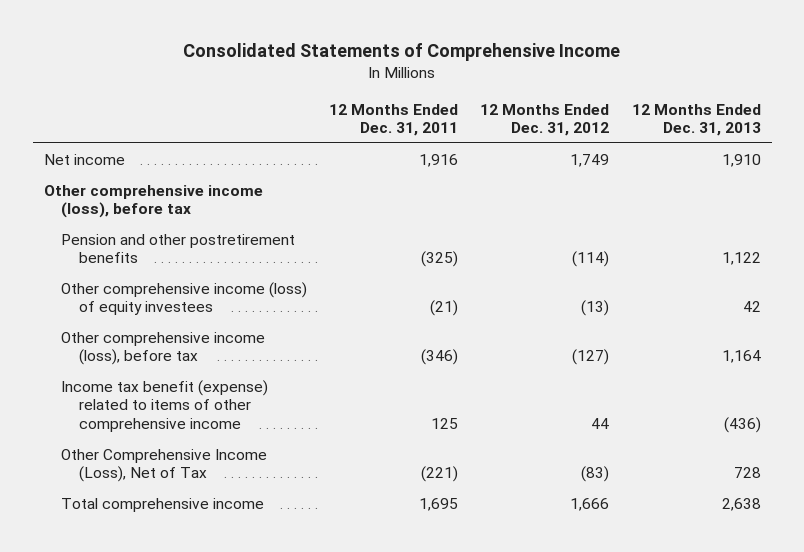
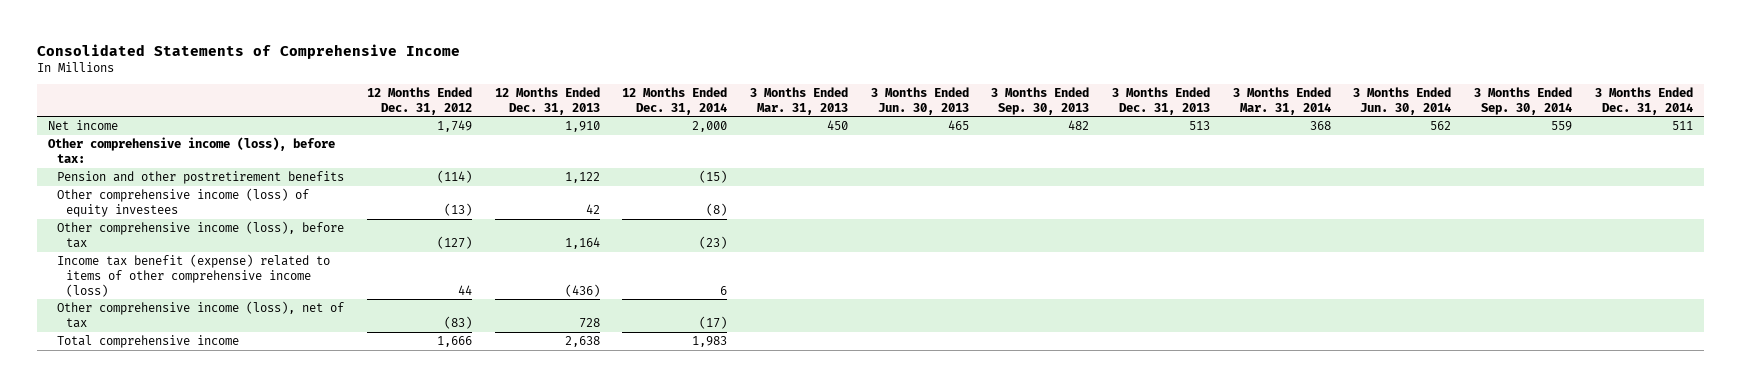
- | 12 Months Ended Dec. 31, 2011 | 12 Months Ended Dec. 31, 2012 | 12 Months Ended Dec. 31, 2013
+ | 12 Months Ended Dec. 31, 2012 | 12 Months Ended Dec. 31, 2013 | 12 Months Ended Dec. 31, 2014 | 3 Months Ended Mar. 31, 2013 | 3 Months Ended Jun. 30, 2013 | 3 Months Ended Sep. 30, 2013 | 3 Months Ended Dec. 31, 2013 | 3 Months Ended Mar. 31, 2014 | 3 Months Ended Jun. 30, 2014 | 3 Months Ended Sep. 30, 2014 | 3 Months Ended Dec. 31, 2014
- Other comprehensive income (loss), before tax
+ Other comprehensive income (loss), before tax:
- Income tax benefit (expense) related to items of other comprehensive income | 125 | 44 | (436)
- Other Comprehensive Income (Loss), Net of Tax | (221) | (83) | 728
+ Income tax benefit (expense) related to items of other comprehensive income (loss) | 44 | (436) | 6 | | | | | | | |
+ Other comprehensive income (loss), net of tax | (83) | 728 | (17) | | | | | | | |

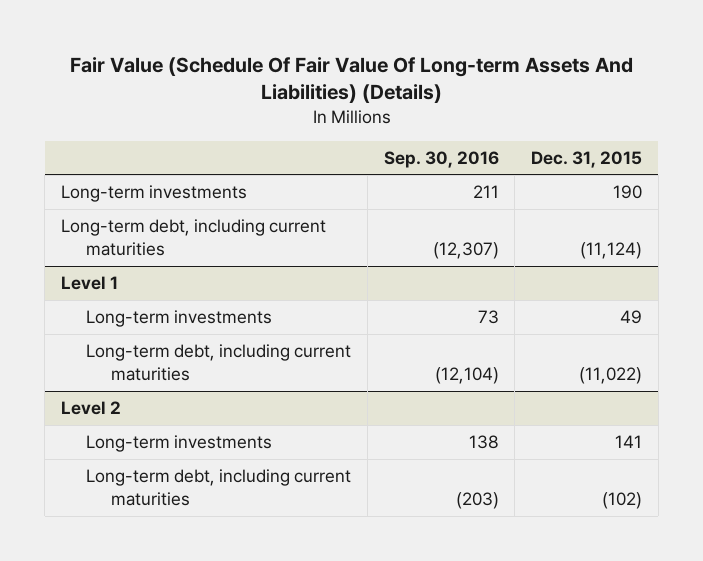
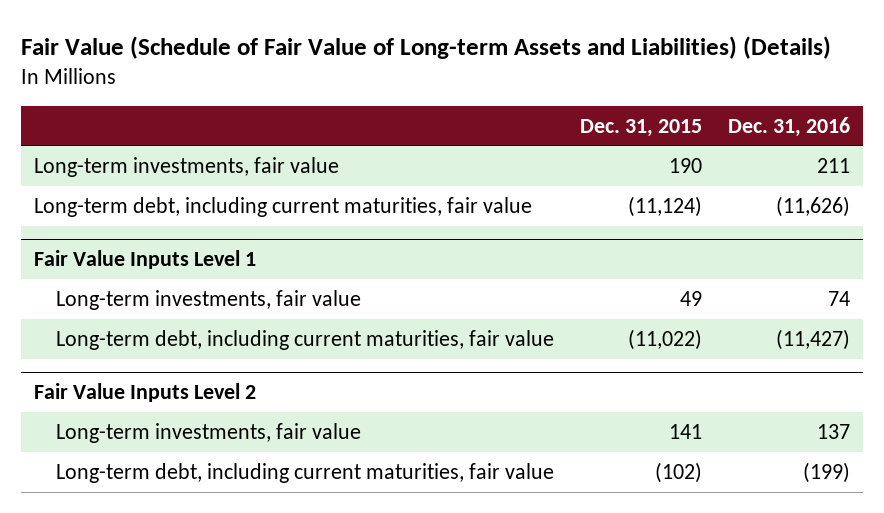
- Fair Value (Schedule Of Fair Value Of Long-term Assets And Liabilities) (Details)
+ Fair Value (Schedule of Fair Value of Long-term Assets and Liabilities) (Details)
- | Sep. 30, 2016 | Dec. 31, 2015
+ | Dec. 31, 2015 | Dec. 31, 2016
- Long-term investments | 211 | 190
- Long-term debt, including current maturities | (12,307) | (11,124)
- Level 1
- Long-term investments | 73 | 49
- Long-term debt, including current maturities | (12,104) | (11,022)
- Level 2
- Long-term investments | 138 | 141
- Long-term debt, including current maturities | (203) | (102)
+ Long-term investments, fair value | 190 | 211
+ Long-term debt, including current maturities, fair value | (11,124) | (11,626)
+ Fair Value Inputs Level 1
+ Long-term investments, fair value | 49 | 74
+ Long-term debt, including current maturities, fair value | (11,022) | (11,427)
+ Fair Value Inputs Level 2
+ Long-term investments, fair value | 141 | 137
+ Long-term debt, including current maturities, fair value | (102) | (199)

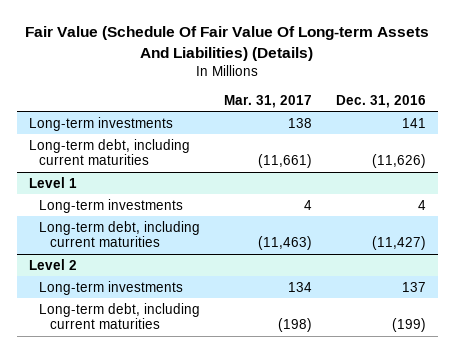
- Fair Value (Schedule of Fair Value of Long-term Assets and Liabilities) (Details)
+ Fair Value (Schedule Of Fair Value Of Long-term Assets And Liabilities) (Details)
- | Dec. 31, 2015 | Dec. 31, 2016
+ | Mar. 31, 2017 | Dec. 31, 2016
- Long-term investments, fair value | 190 | 211
- Long-term debt, including current maturities, fair value | (11,124) | (11,626)
- Fair Value Inputs Level 1
- Long-term investments, fair value | 49 | 74
- Long-term debt, including current maturities, fair value | (11,022) | (11,427)
- Fair Value Inputs Level 2
- Long-term investments, fair value | 141 | 137
- Long-term debt, including current maturities, fair value | (102) | (199)
+ Long-term investments | 138 | 141
+ Long-term debt, including current maturities | (11,661) | (11,626)
+ Level 1
+ Long-term investments | 4 | 4
+ Long-term debt, including current maturities | (11,463) | (11,427)
+ Level 2
+ Long-term investments | 134 | 137
+ Long-term debt, including current maturities | (198) | (199)

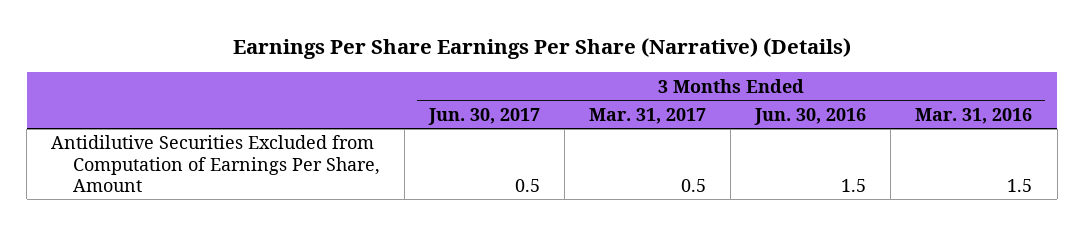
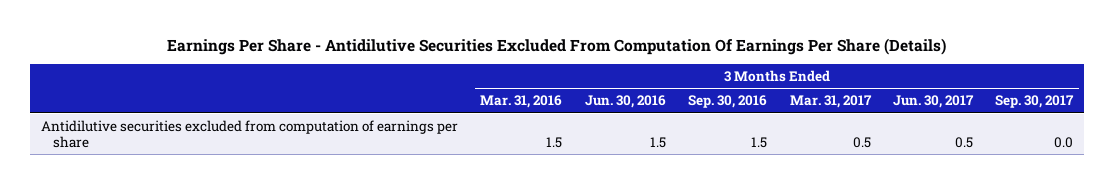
- Earnings Per Share Earnings Per Share (Narrative) (Details)
+ Earnings Per Share - Antidilutive Securities Excluded From Computation Of Earnings Per Share (Details)
- | 3 Months Ended Jun. 30, 2017 | 3 Months Ended Mar. 31, 2017 | 3 Months Ended Jun. 30, 2016 | 3 Months Ended Mar. 31, 2016
+ | 3 Months Ended Mar. 31, 2016 | 3 Months Ended Jun. 30, 2016 | 3 Months Ended Sep. 30, 2016 | 3 Months Ended Mar. 31, 2017 | 3 Months Ended Jun. 30, 2017 | 3 Months Ended Sep. 30, 2017
- Antidilutive Securities Excluded from Computation of Earnings Per Share, Amount | 0.5 | 0.5 | 1.5 | 1.5
+ Antidilutive securities excluded from computation of earnings per share | 1.5 | 1.5 | 1.5 | 0.5 | 0.5 | 0.0

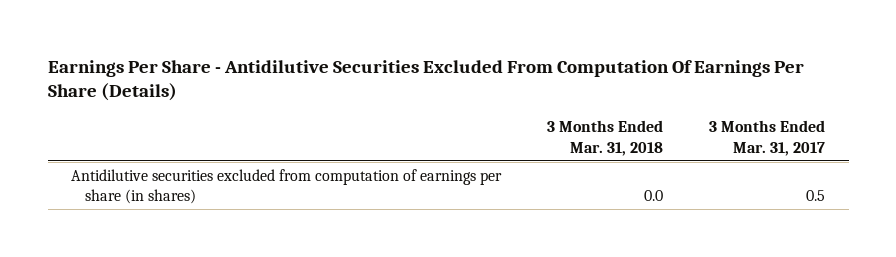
- | 3 Months Ended Mar. 31, 2016 | 3 Months Ended Jun. 30, 2016 | 3 Months Ended Sep. 30, 2016 | 3 Months Ended Mar. 31, 2017 | 3 Months Ended Jun. 30, 2017 | 3 Months Ended Sep. 30, 2017
+ | 3 Months Ended Mar. 31, 2018 | 3 Months Ended Mar. 31, 2017
- Antidilutive securities excluded from computation of earnings per share | 1.5 | 1.5 | 1.5 | 0.5 | 0.5 | 0.0
+ Antidilutive securities excluded from computation of earnings per share (in shares) | 0.0 | 0.5

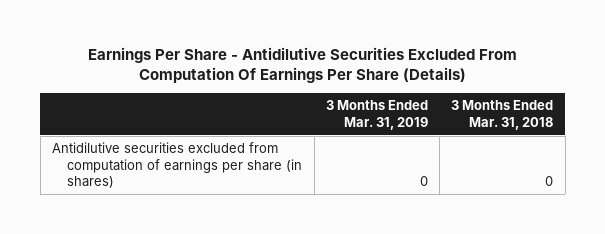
- | 3 Months Ended Mar. 31, 2018 | 3 Months Ended Mar. 31, 2017
+ | 3 Months Ended Mar. 31, 2019 | 3 Months Ended Mar. 31, 2018
- Antidilutive securities excluded from computation of earnings per share (in shares) | 0.0 | 0.5
+ Antidilutive securities excluded from computation of earnings per share (in shares) | 0 | 0

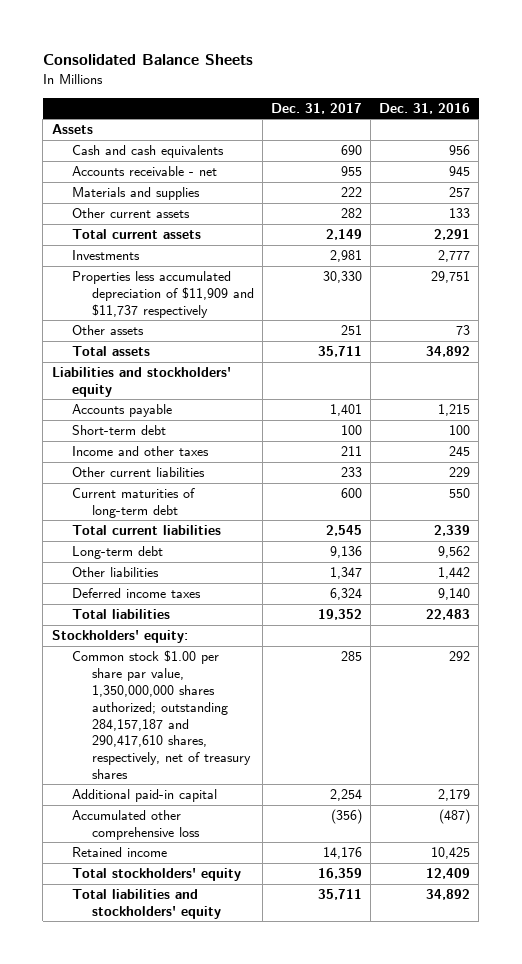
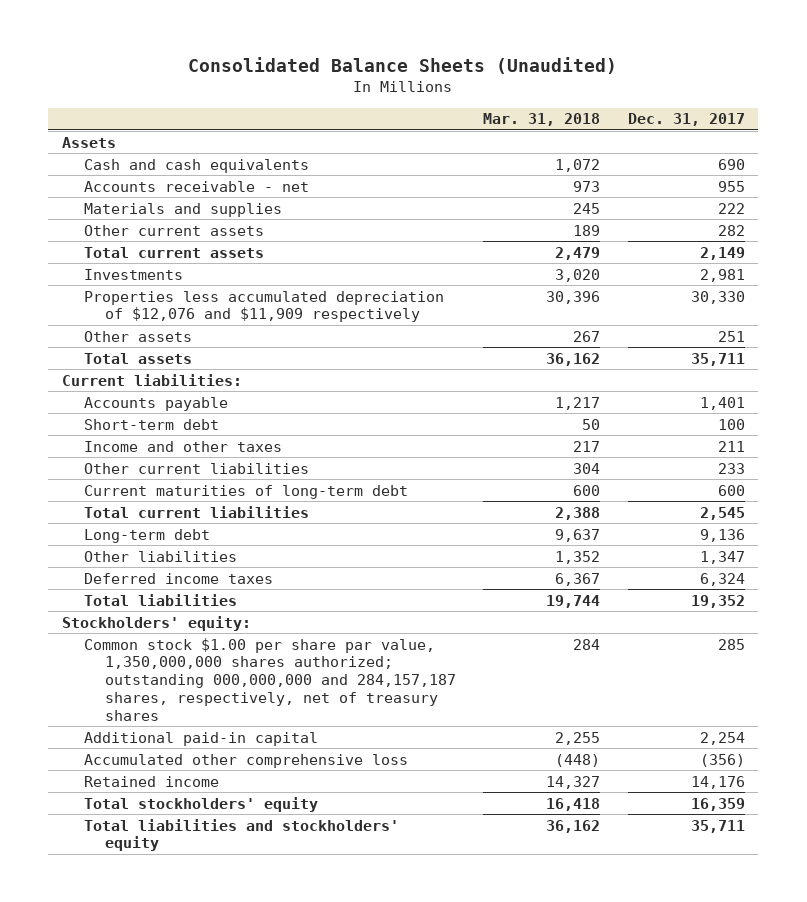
- Consolidated Balance Sheets
+ Consolidated Balance Sheets (Unaudited)
- | Dec. 31, 2017 | Dec. 31, 2016
+ | Mar. 31, 2018 | Dec. 31, 2017
- Properties less accumulated depreciation of $11,909 and $11,737 respectively | 30,330 | 29,751
+ Properties less accumulated depreciation of $12,076 and $11,909 respectively | 30,396 | 30,330
- Liabilities and stockholders' equity
+ Current liabilities:
- Common stock $1.00 per share par value, 1,350,000,000 shares authorized; outstanding 284,157,187 and 290,417,610 shares, respectively, net of treasury shares | 285 | 292
+ Common stock $1.00 per share par value, 1,350,000,000 shares authorized; outstanding 000,000,000 and 284,157,187 shares, respectively, net of treasury shares | 284 | 285

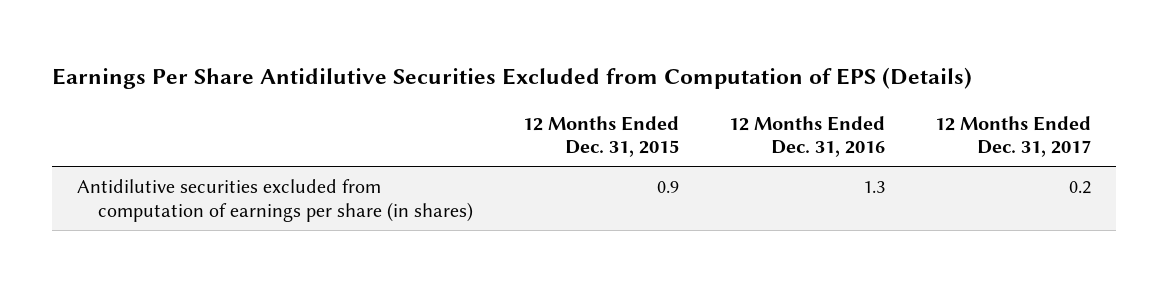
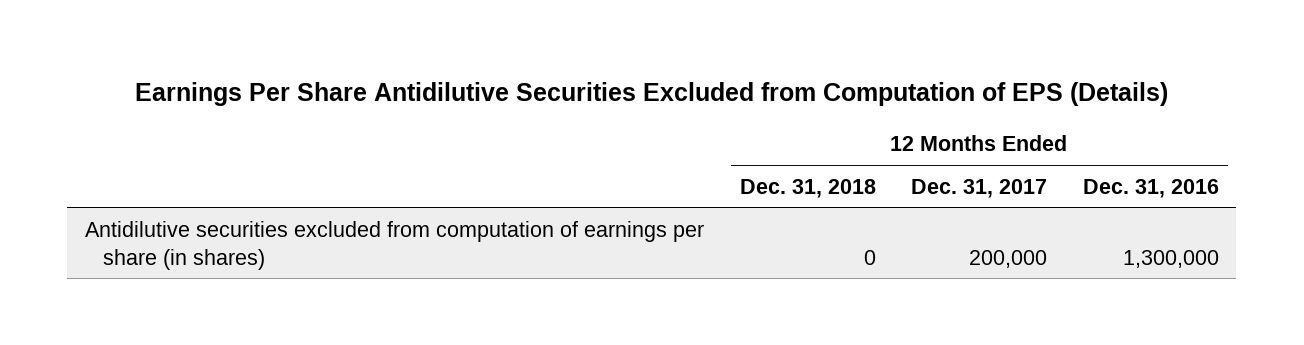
- | 12 Months Ended Dec. 31, 2015 | 12 Months Ended Dec. 31, 2016 | 12 Months Ended Dec. 31, 2017
+ | 12 Months Ended Dec. 31, 2018 | 12 Months Ended Dec. 31, 2017 | 12 Months Ended Dec. 31, 2016
- Antidilutive securities excluded from computation of earnings per share (in shares) | 0.9 | 1.3 | 0.2
+ Antidilutive securities excluded from computation of earnings per share (in shares) | 0 | 200,000 | 1,300,000

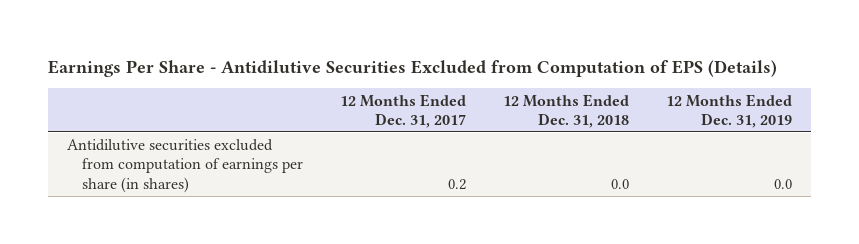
- Earnings Per Share Antidilutive Securities Excluded from Computation of EPS (Details)
+ Earnings Per Share - Antidilutive Securities Excluded from Computation of EPS (Details)
- | 12 Months Ended Dec. 31, 2018 | 12 Months Ended Dec. 31, 2017 | 12 Months Ended Dec. 31, 2016
+ | 12 Months Ended Dec. 31, 2017 | 12 Months Ended Dec. 31, 2018 | 12 Months Ended Dec. 31, 2019
- Antidilutive securities excluded from computation of earnings per share (in shares) | 0 | 200,000 | 1,300,000
+ Antidilutive securities excluded from computation of earnings per share (in shares) | 0.2 | 0.0 | 0.0

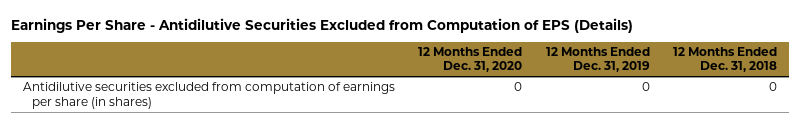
- | 12 Months Ended Dec. 31, 2017 | 12 Months Ended Dec. 31, 2018 | 12 Months Ended Dec. 31, 2019
+ | 12 Months Ended Dec. 31, 2020 | 12 Months Ended Dec. 31, 2019 | 12 Months Ended Dec. 31, 2018
- Antidilutive securities excluded from computation of earnings per share (in shares) | 0.2 | 0.0 | 0.0
+ Antidilutive securities excluded from computation of earnings per share (in shares) | 0 | 0 | 0

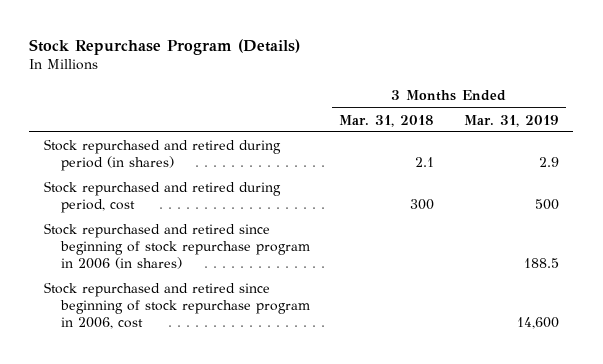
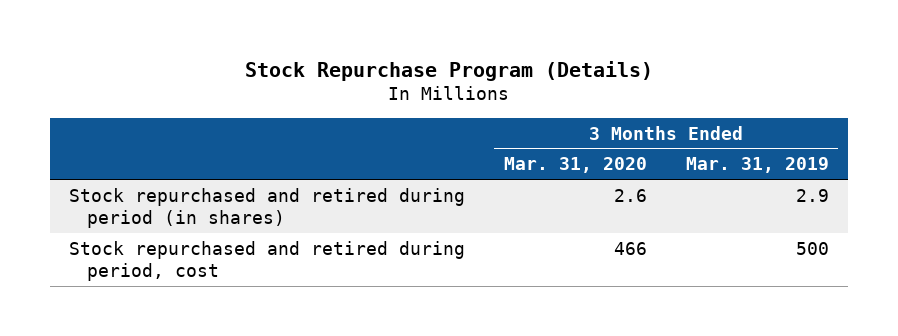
- | 3 Months Ended Mar. 31, 2018 | 3 Months Ended Mar. 31, 2019
+ | 3 Months Ended Mar. 31, 2020 | 3 Months Ended Mar. 31, 2019
- Stock repurchased and retired since beginning of stock repurchase program in 2006 (in shares) | | 188.5
- Stock repurchased and retired since beginning of stock repurchase program in 2006, cost | | 14,600

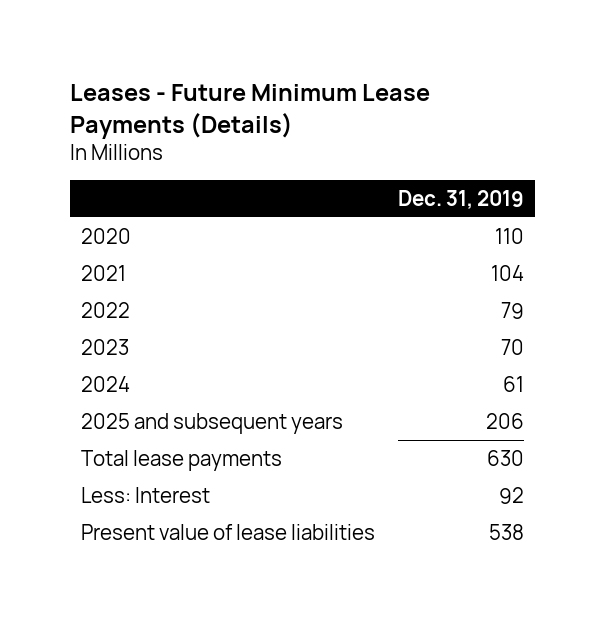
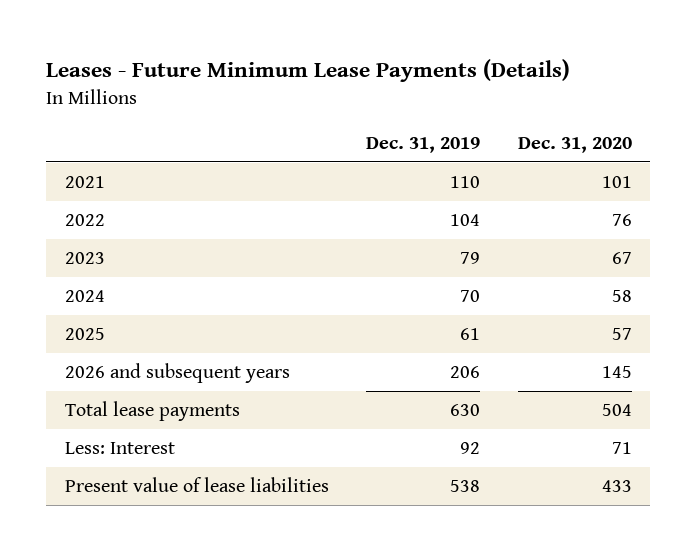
- | Dec. 31, 2019
+ | Dec. 31, 2019 | Dec. 31, 2020
- 2020 | 110
- 2021 | 104
- 2022 | 79
- 2023 | 70
- 2024 | 61
- 2025 and subsequent years | 206
+ 2021 | 110 | 101
+ 2022 | 104 | 76
+ 2023 | 79 | 67
+ 2024 | 70 | 58
+ 2025 | 61 | 57
+ 2026 and subsequent years | 206 | 145

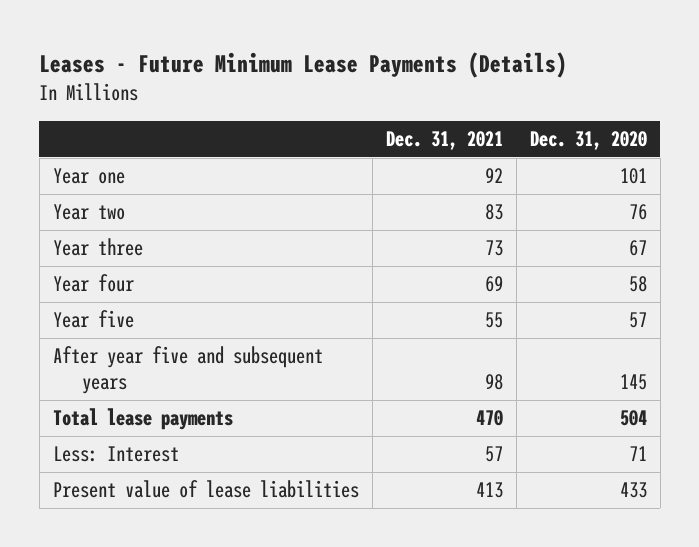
- | Dec. 31, 2019 | Dec. 31, 2020
+ | Dec. 31, 2021 | Dec. 31, 2020
- 2021 | 110 | 101
- 2022 | 104 | 76
- 2023 | 79 | 67
- 2024 | 70 | 58
- 2025 | 61 | 57
- 2026 and subsequent years | 206 | 145
+ Year one | 92 | 101
+ Year two | 83 | 76
+ Year three | 73 | 67
+ Year four | 69 | 58
+ Year five | 55 | 57
+ After year five and subsequent years | 98 | 145

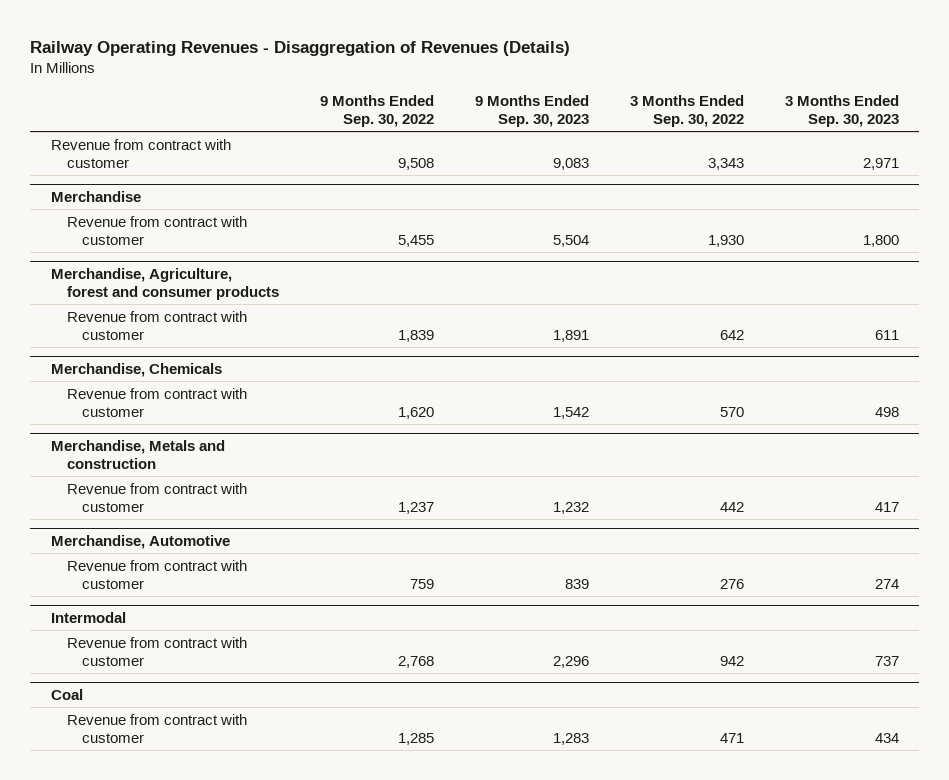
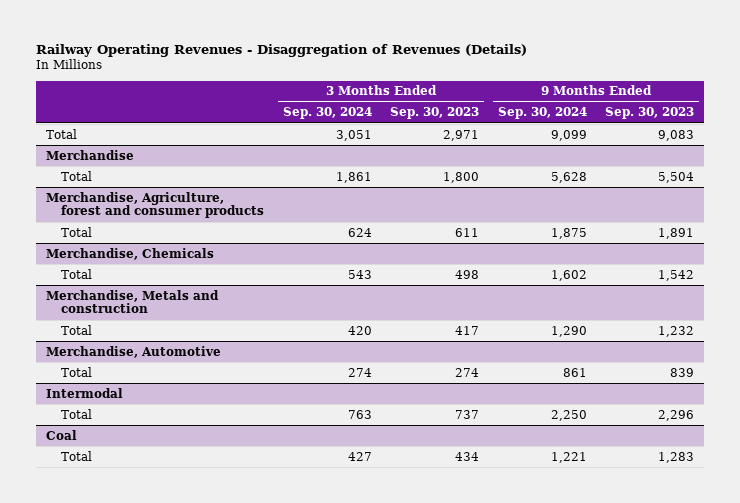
- | 9 Months Ended Sep. 30, 2022 | 9 Months Ended Sep. 30, 2023 | 3 Months Ended Sep. 30, 2022 | 3 Months Ended Sep. 30, 2023
+ | 3 Months Ended Sep. 30, 2024 | 3 Months Ended Sep. 30, 2023 | 9 Months Ended Sep. 30, 2024 | 9 Months Ended Sep. 30, 2023
- Revenue from contract with customer | 9,508 | 9,083 | 3,343 | 2,971
+ Total | 3,051 | 2,971 | 9,099 | 9,083
@ Merchandise
- Revenue from contract with customer | 5,455 | 5,504 | 1,930 | 1,800
+ Total | 1,861 | 1,800 | 5,628 | 5,504
@ Merchandise, Agriculture, forest and consumer products
- Revenue from contract with customer | 1,839 | 1,891 | 642 | 611
+ Total | 624 | 611 | 1,875 | 1,891
@ Merchandise, Chemicals
- Revenue from contract with customer | 1,620 | 1,542 | 570 | 498
+ Total | 543 | 498 | 1,602 | 1,542
@ Merchandise, Metals and construction
- Revenue from contract with customer | 1,237 | 1,232 | 442 | 417
+ Total | 420 | 417 | 1,290 | 1,232
@ Merchandise, Automotive
- Revenue from contract with customer | 759 | 839 | 276 | 274
+ Total | 274 | 274 | 861 | 839
@ Intermodal
- Revenue from contract with customer | 2,768 | 2,296 | 942 | 737
+ Total | 763 | 737 | 2,250 | 2,296
@ Coal
- Revenue from contract with customer | 1,285 | 1,283 | 471 | 434
+ Total | 427 | 434 | 1,221 | 1,283

